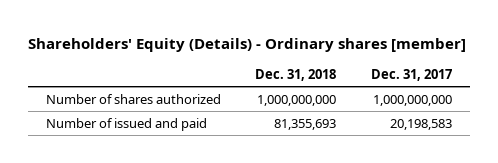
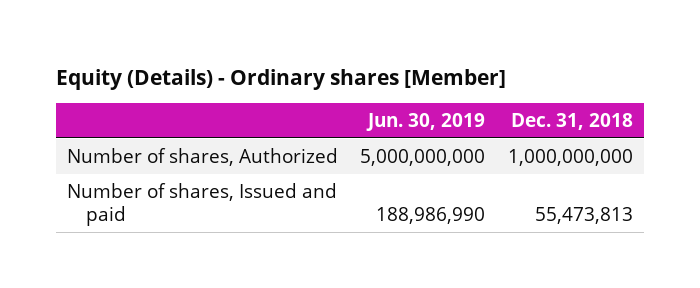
- Shareholders' Equity (Details) - Ordinary shares [member]
+ Equity (Details) - Ordinary shares [Member]
- | Dec. 31, 2018 | Dec. 31, 2017
+ | Jun. 30, 2019 | Dec. 31, 2018
- Number of shares authorized | 1,000,000,000 | 1,000,000,000
- Number of issued and paid | 81,355,693 | 20,198,583
+ Number of shares, Authorized | 5,000,000,000 | 1,000,000,000
+ Number of shares, Issued and paid | 188,986,990 | 55,473,813

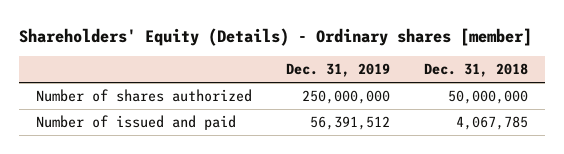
- Equity (Details) - Ordinary shares [Member]
+ Shareholders' Equity (Details) - Ordinary shares [member]
- | Jun. 30, 2019 | Dec. 31, 2018
+ | Dec. 31, 2019 | Dec. 31, 2018
- Number of shares, Authorized | 5,000,000,000 | 1,000,000,000
- Number of shares, Issued and paid | 188,986,990 | 55,473,813
+ Number of shares authorized | 250,000,000 | 50,000,000
+ Number of issued and paid | 56,391,512 | 4,067,785

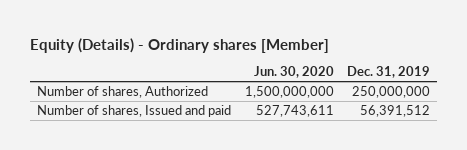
- Shareholders' Equity (Details) - Ordinary shares [member]
+ Equity (Details) - Ordinary shares [Member]
- | Dec. 31, 2019 | Dec. 31, 2018
+ | Jun. 30, 2020 | Dec. 31, 2019
- Number of shares authorized | 250,000,000 | 50,000,000
- Number of issued and paid | 56,391,512 | 4,067,785
+ Number of shares, Authorized | 1,500,000,000 | 250,000,000
+ Number of shares, Issued and paid | 527,743,611 | 56,391,512

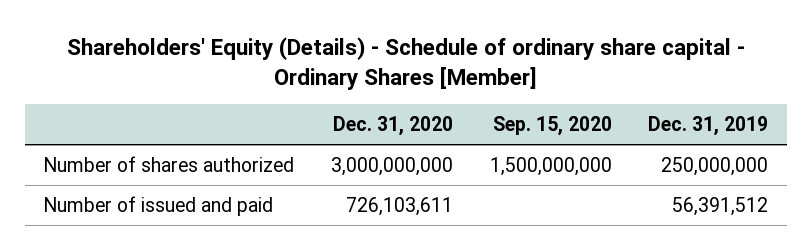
- Equity (Details) - Ordinary shares [Member]
+ Shareholders' Equity (Details) - Schedule of ordinary share capital - Ordinary Shares [Member]
- | Jun. 30, 2020 | Dec. 31, 2019
+ | Dec. 31, 2020 | Sep. 15, 2020 | Dec. 31, 2019
- Number of shares, Authorized | 1,500,000,000 | 250,000,000
- Number of shares, Issued and paid | 527,743,611 | 56,391,512
+ Number of shares authorized | 3,000,000,000 | 1,500,000,000 | 250,000,000
+ Number of issued and paid | 726,103,611 | | 56,391,512

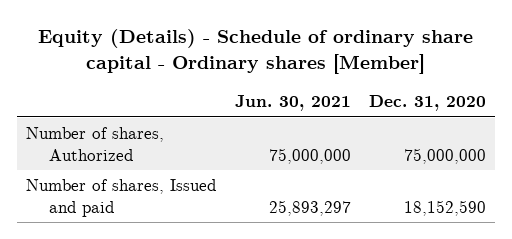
- Shareholders' Equity (Details) - Schedule of ordinary share capital - Ordinary Shares [Member]
+ Equity (Details) - Schedule of ordinary share capital - Ordinary shares [Member]
- | Dec. 31, 2020 | Sep. 15, 2020 | Dec. 31, 2019
+ | Jun. 30, 2021 | Dec. 31, 2020
- Number of shares authorized | 3,000,000,000 | 1,500,000,000 | 250,000,000
- Number of issued and paid | 726,103,611 | | 56,391,512
+ Number of shares, Authorized | 75,000,000 | 75,000,000
+ Number of shares, Issued and paid | 25,893,297 | 18,152,590

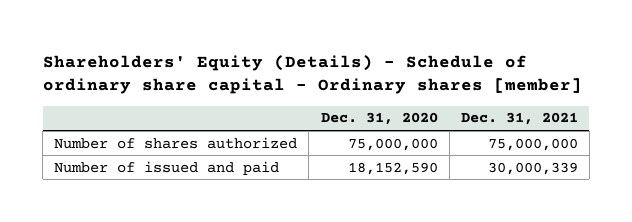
- Equity (Details) - Schedule of ordinary share capital - Ordinary shares [Member]
+ Shareholders' Equity (Details) - Schedule of ordinary share capital - Ordinary shares [member]
- | Jun. 30, 2021 | Dec. 31, 2020
+ | Dec. 31, 2020 | Dec. 31, 2021
- Number of shares, Authorized | 75,000,000 | 75,000,000
- Number of shares, Issued and paid | 25,893,297 | 18,152,590
+ Number of shares authorized | 75,000,000 | 75,000,000
+ Number of issued and paid | 18,152,590 | 30,000,339

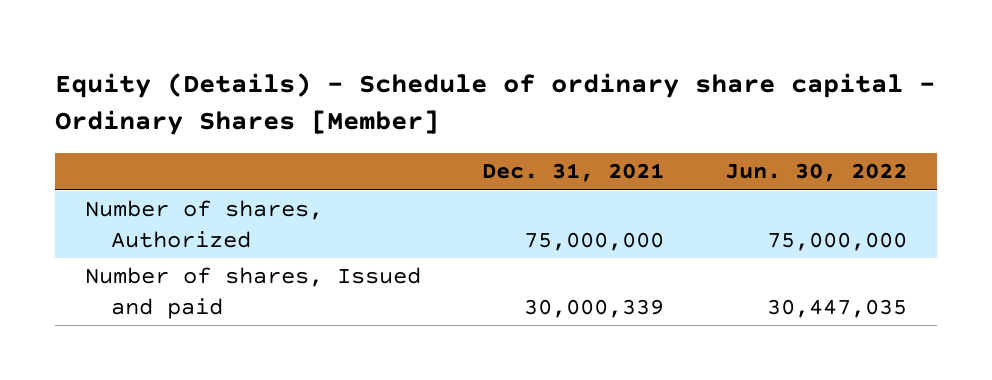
- Shareholders' Equity (Details) - Schedule of ordinary share capital - Ordinary shares [member]
+ Equity (Details) - Schedule of ordinary share capital - Ordinary Shares [Member]
- | Dec. 31, 2020 | Dec. 31, 2021
+ | Dec. 31, 2021 | Jun. 30, 2022
- Number of shares authorized | 75,000,000 | 75,000,000
- Number of issued and paid | 18,152,590 | 30,000,339
+ Number of shares, Authorized | 75,000,000 | 75,000,000
+ Number of shares, Issued and paid | 30,000,339 | 30,447,035

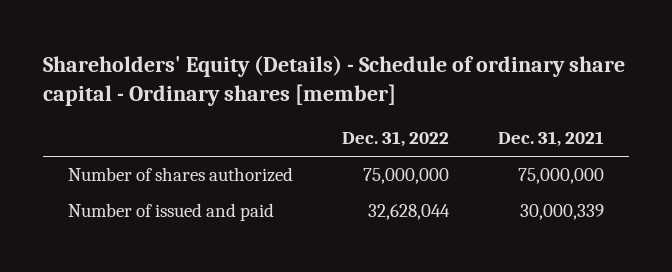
- Equity (Details) - Schedule of ordinary share capital - Ordinary Shares [Member]
+ Shareholders' Equity (Details) - Schedule of ordinary share capital - Ordinary shares [member]
- | Dec. 31, 2021 | Jun. 30, 2022
+ | Dec. 31, 2022 | Dec. 31, 2021
- Number of shares, Authorized | 75,000,000 | 75,000,000
- Number of shares, Issued and paid | 30,000,339 | 30,447,035
+ Number of shares authorized | 75,000,000 | 75,000,000
+ Number of issued and paid | 32,628,044 | 30,000,339

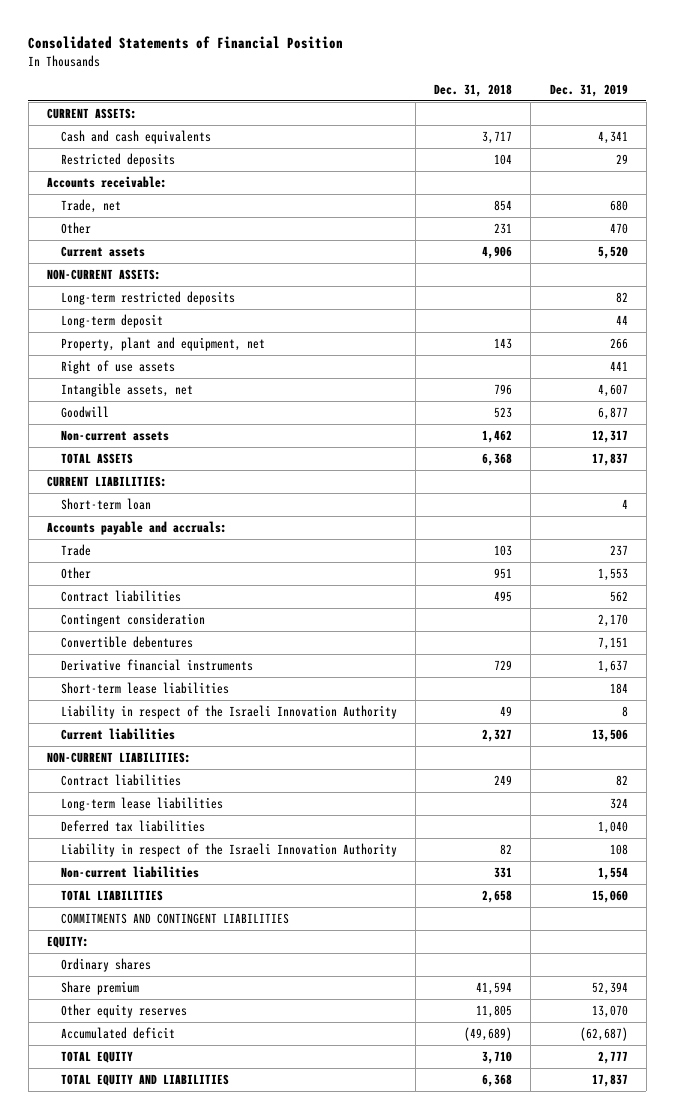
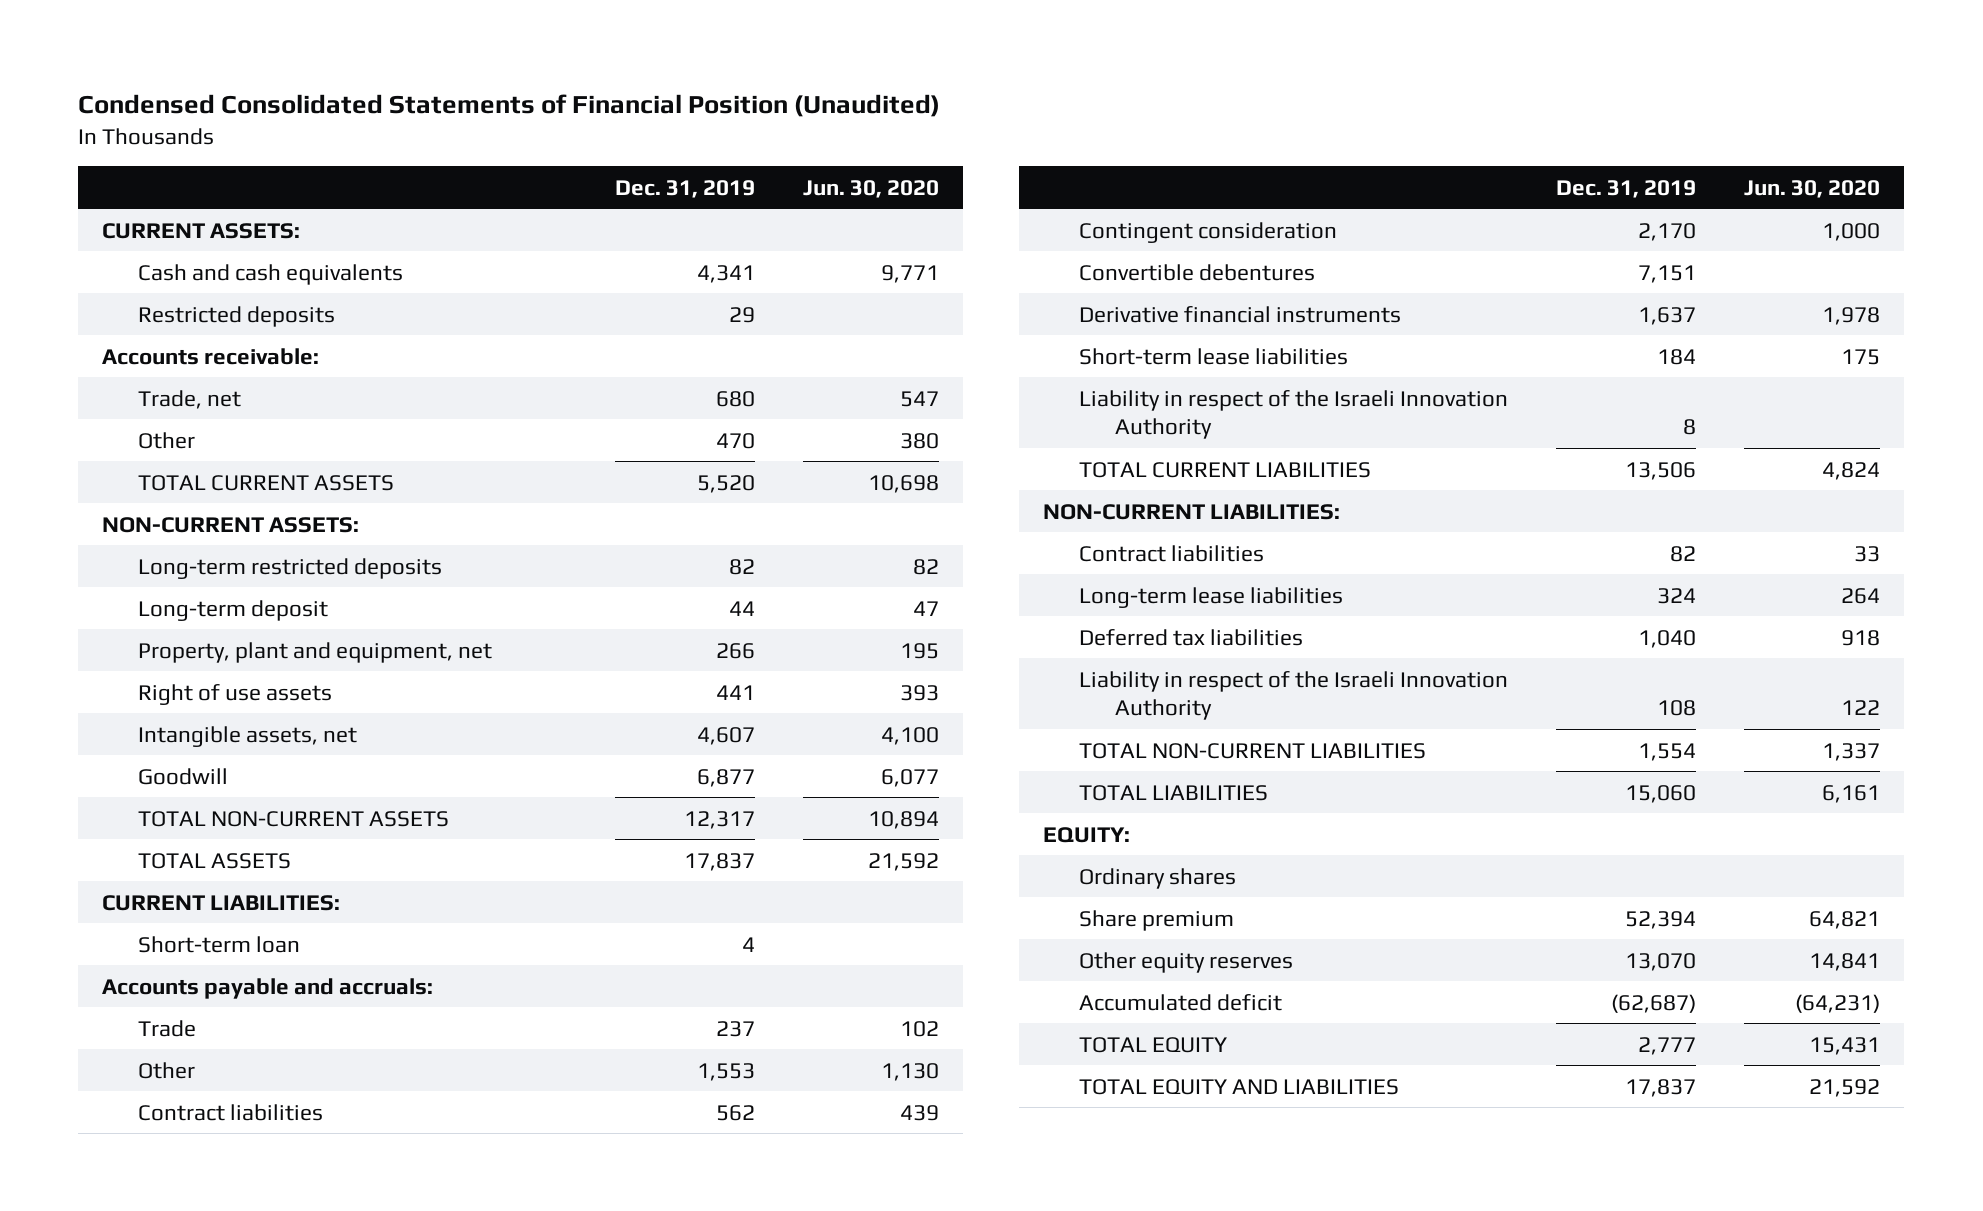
- Consolidated Statements of Financial Position
+ Condensed Consolidated Statements of Financial Position (Unaudited)
- | Dec. 31, 2018 | Dec. 31, 2019
+ | Dec. 31, 2019 | Jun. 30, 2020
- Current assets | 4,906 | 5,520
+ TOTAL CURRENT ASSETS | 5,520 | 10,698
- Non-current assets | 1,462 | 12,317
+ TOTAL NON-CURRENT ASSETS | 12,317 | 10,894
- Current liabilities | 2,327 | 13,506
+ TOTAL CURRENT LIABILITIES | 13,506 | 4,824
- Non-current liabilities | 331 | 1,554
+ TOTAL NON-CURRENT LIABILITIES | 1,554 | 1,337
- COMMITMENTS AND CONTINGENT LIABILITIES

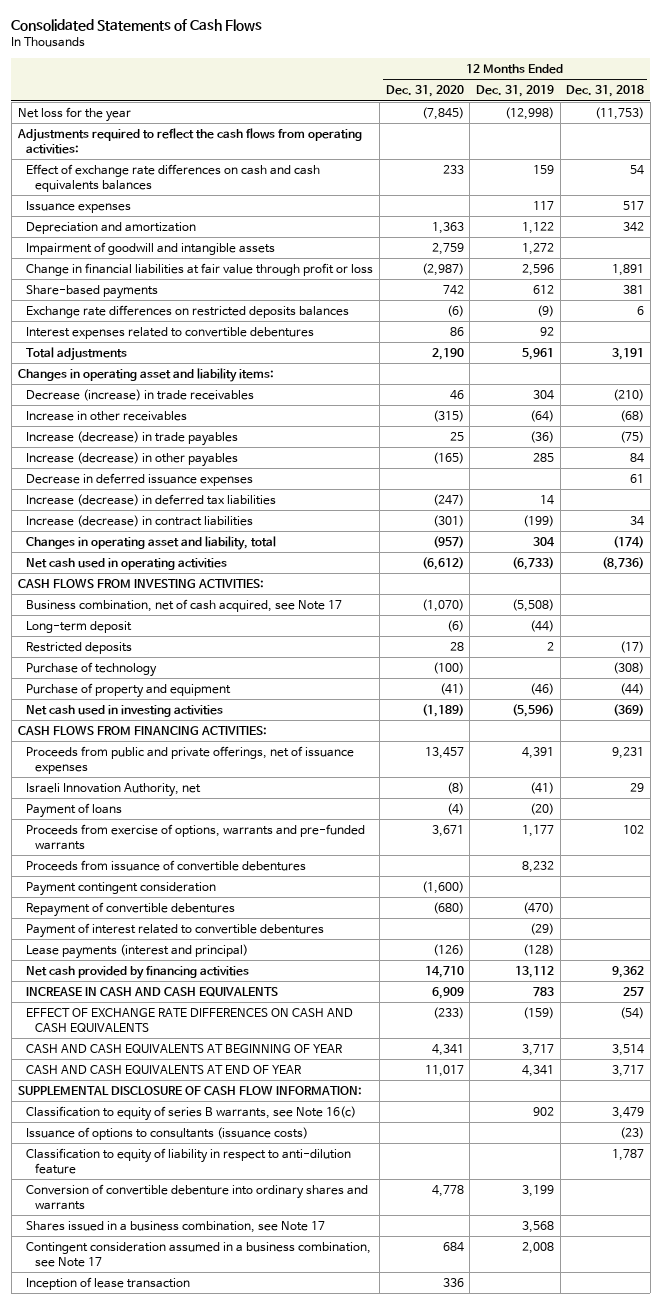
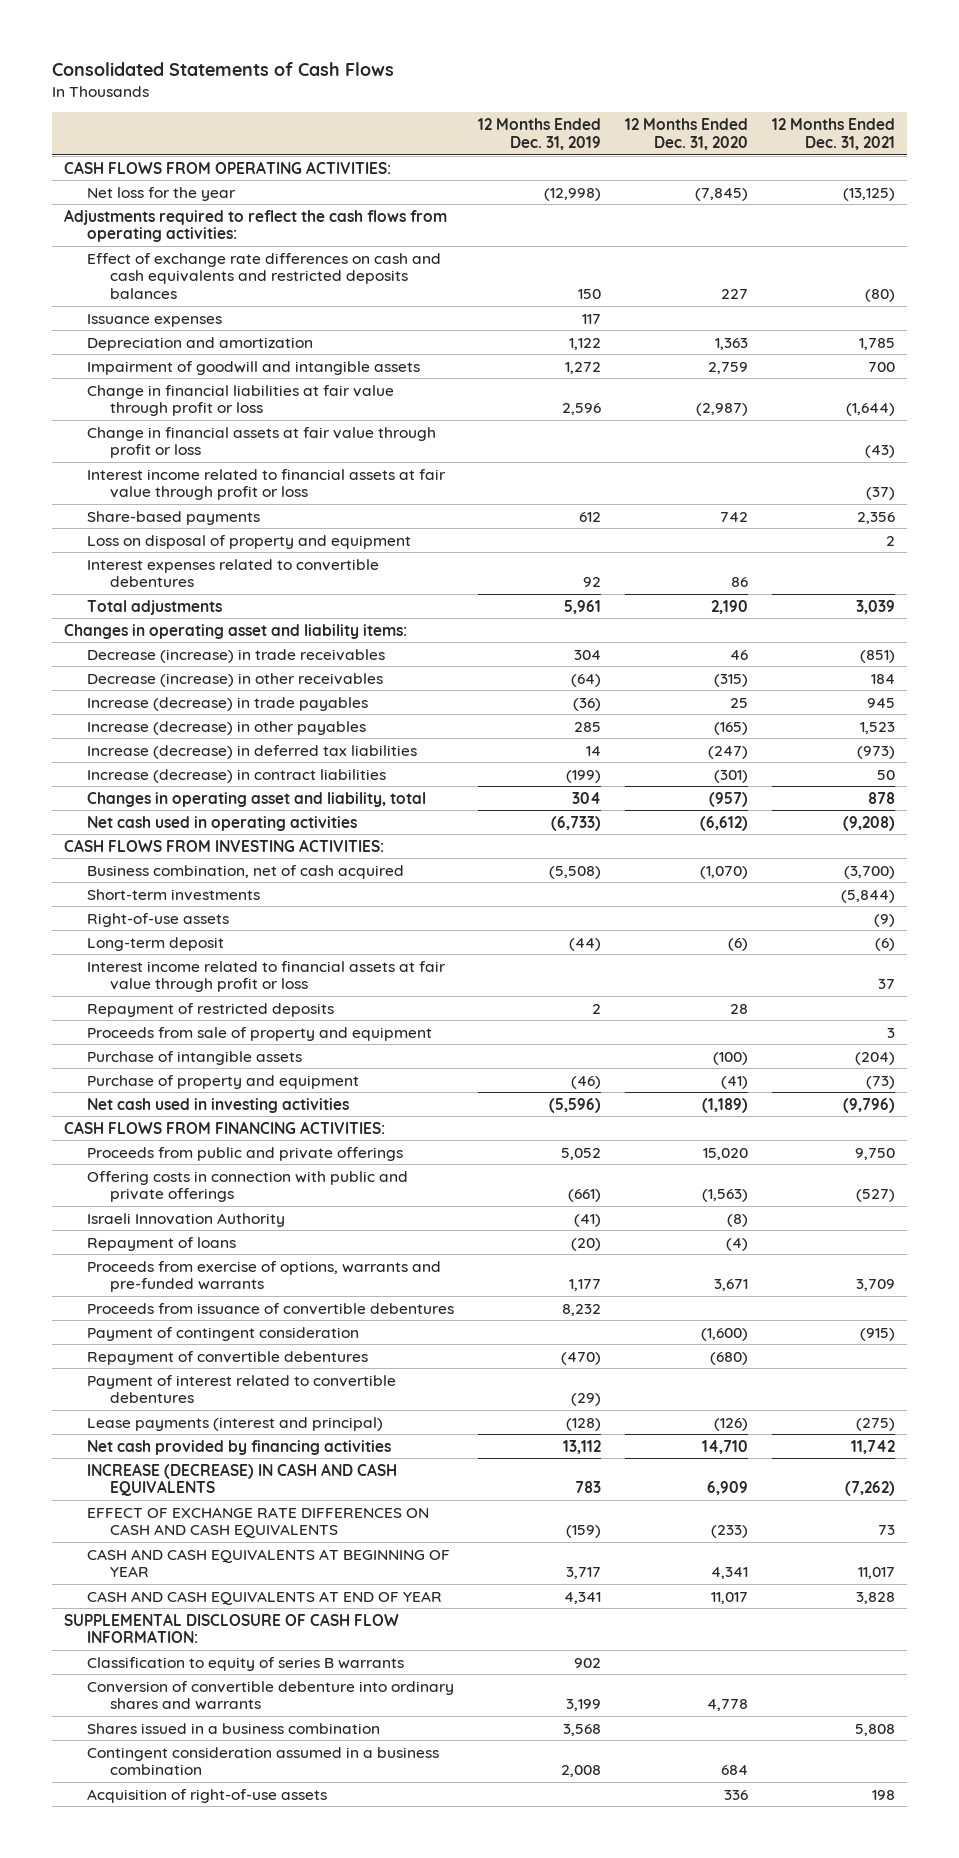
- | 12 Months Ended Dec. 31, 2020 | 12 Months Ended Dec. 31, 2019 | 12 Months Ended Dec. 31, 2018
+ | 12 Months Ended Dec. 31, 2019 | 12 Months Ended Dec. 31, 2020 | 12 Months Ended Dec. 31, 2021
+ CASH FLOWS FROM OPERATING ACTIVITIES:
- Effect of exchange rate differences on cash and cash equivalents balances | 233 | 159 | 54
+ Effect of exchange rate differences on cash and cash equivalents and restricted deposits balances | 150 | 227 | (80)
+ Change in financial assets at fair value through profit or loss | | | (43)
+ Interest income related to financial assets at fair value through profit or loss | | | (37)
- Exchange rate differences on restricted deposits balances | (6) | (9) | 6
+ Loss on disposal of property and equipment | | | 2
- Increase in other receivables | (315) | (64) | (68)
+ Decrease (increase) in other receivables | (64) | (315) | 184
- Decrease in deferred issuance expenses | | | 61
- Business combination, net of cash acquired, see Note 17 | (1,070) | (5,508) |
+ Business combination, net of cash acquired | (5,508) | (1,070) | (3,700)
+ Short-term investments | | | (5,844)
+ Right-of-use assets | | | (9)
- Restricted deposits | 28 | 2 | (17)
- Purchase of technology | (100) | | (308)
+ Interest income related to financial assets at fair value through profit or loss | | | 37
+ Repayment of restricted deposits | 2 | 28 |
+ Proceeds from sale of property and equipment | | | 3
+ Purchase of intangible assets | | (100) | (204)
- Proceeds from public and private offerings, net of issuance expenses | 13,457 | 4,391 | 9,231
- Israeli Innovation Authority, net | (8) | (41) | 29
- Payment of loans | (4) | (20) |
+ Proceeds from public and private offerings | 5,052 | 15,020 | 9,750
+ Offering costs in connection with public and private offerings | (661) | (1,563) | (527)
+ Israeli Innovation Authority | (41) | (8) |
+ Repayment of loans | (20) | (4) |
- Payment contingent consideration | (1,600) | |
+ Payment of contingent consideration | | (1,600) | (915)
- INCREASE IN CASH AND CASH EQUIVALENTS | 6,909 | 783 | 257
+ INCREASE (DECREASE) IN CASH AND CASH EQUIVALENTS | 783 | 6,909 | (7,262)
- Classification to equity of series B warrants, see Note 16(c) | | 902 | 3,479
- Issuance of options to consultants (issuance costs) | | | (23)
- Classification to equity of liability in respect to anti-dilution feature | | | 1,787
+ Classification to equity of series B warrants | 902 | |
- Shares issued in a business combination, see Note 17 | | 3,568 |
- Contingent consideration assumed in a business combination, see Note 17 | 684 | 2,008 |
- Inception of lease transaction | 336 | |
+ Shares issued in a business combination | 3,568 | | 5,808
+ Contingent consideration assumed in a business combination | 2,008 | 684 |
+ Acquisition of right-of-use assets | | 336 | 198

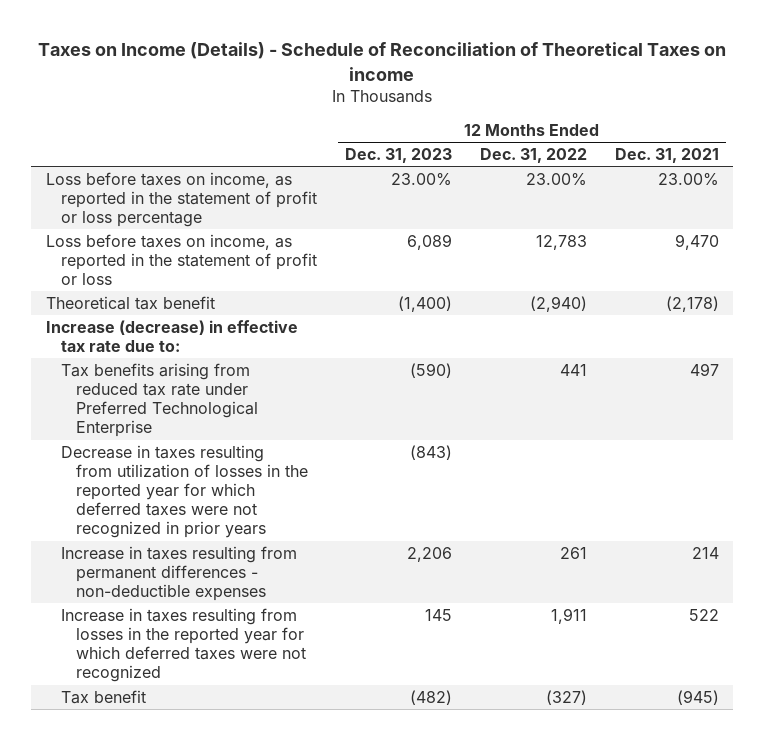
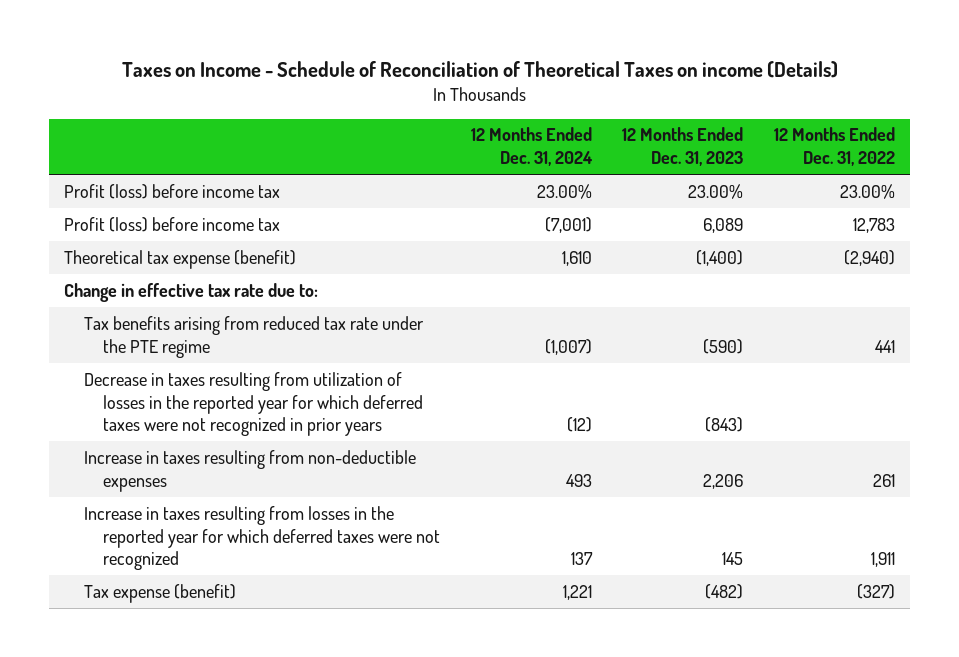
- Taxes on Income (Details) - Schedule of Reconciliation of Theoretical Taxes on income
+ Taxes on Income - Schedule of Reconciliation of Theoretical Taxes on income (Details)
- | 12 Months Ended Dec. 31, 2023 | 12 Months Ended Dec. 31, 2022 | 12 Months Ended Dec. 31, 2021
+ | 12 Months Ended Dec. 31, 2024 | 12 Months Ended Dec. 31, 2023 | 12 Months Ended Dec. 31, 2022
- Loss before taxes on income, as reported in the statement of profit or loss percentage | 23.00% | 23.00% | 23.00%
- Loss before taxes on income, as reported in the statement of profit or loss | 6,089 | 12,783 | 9,470
- Theoretical tax benefit | (1,400) | (2,940) | (2,178)
- Increase (decrease) in effective tax rate due to:
- Tax benefits arising from reduced tax rate under Preferred Technological Enterprise | (590) | 441 | 497
+ Profit (loss) before income tax | 23.00% | 23.00% | 23.00%
+ Profit (loss) before income tax | (7,001) | 6,089 | 12,783
+ Theoretical tax expense (benefit) | 1,610 | (1,400) | (2,940)
+ Change in effective tax rate due to:
+ Tax benefits arising from reduced tax rate under the PTE regime | (1,007) | (590) | 441
- Increase in taxes resulting from permanent differences - non-deductible expenses | 2,206 | 261 | 214
+ Increase in taxes resulting from non-deductible expenses | 493 | 2,206 | 261
- Tax benefit | (482) | (327) | (945)
+ Tax expense (benefit) | 1,221 | (482) | (327)

